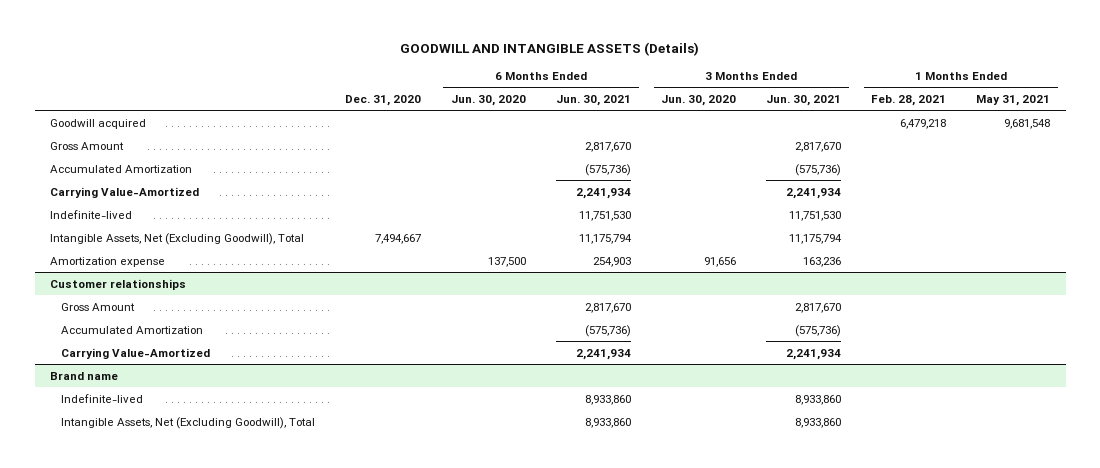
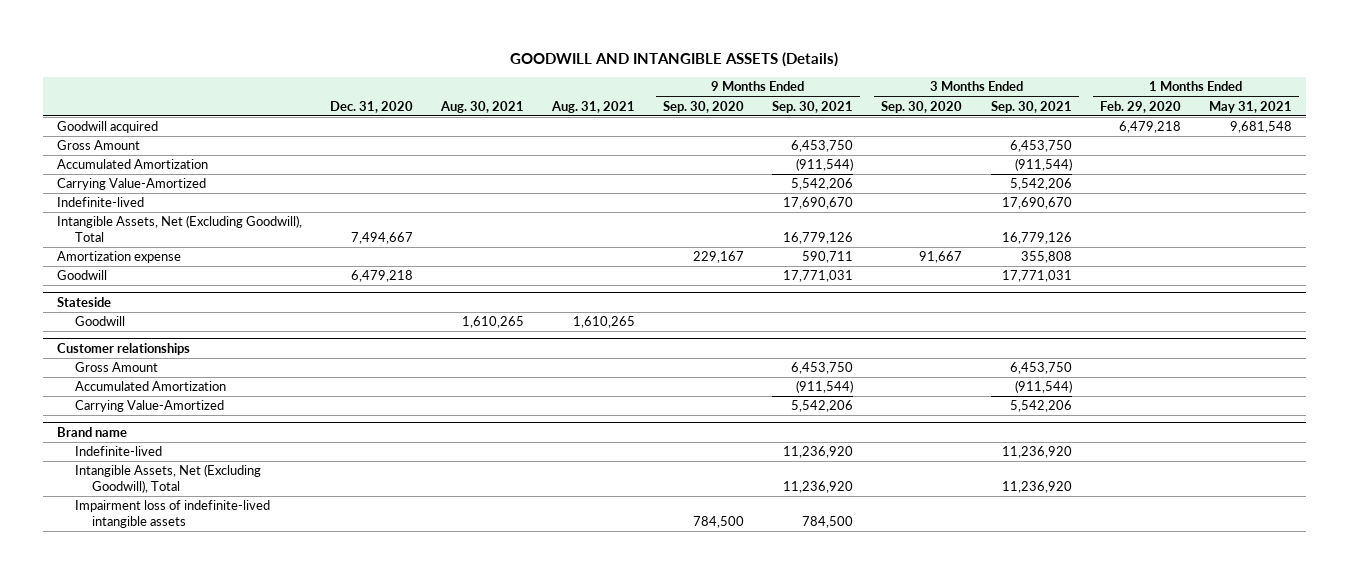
- | Dec. 31, 2020 | 6 Months Ended Jun. 30, 2020 | 6 Months Ended Jun. 30, 2021 | 3 Months Ended Jun. 30, 2020 | 3 Months Ended Jun. 30, 2021 | 1 Months Ended Feb. 28, 2021 | 1 Months Ended May 31, 2021
+ | Dec. 31, 2020 | Aug. 30, 2021 | Aug. 31, 2021 | 9 Months Ended Sep. 30, 2020 | 9 Months Ended Sep. 30, 2021 | 3 Months Ended Sep. 30, 2020 | 3 Months Ended Sep. 30, 2021 | 1 Months Ended Feb. 29, 2020 | 1 Months Ended May 31, 2021
+ Goodwill | 6,479,218 | | | | 17,771,031 | | 17,771,031 | |
+ Stateside
+ Goodwill | | 1,610,265 | 1,610,265 | | | | | |
@ Brand name
+ Impairment loss of indefinite-lived intangible assets | | | | 784,500 | 784,500 | | | |

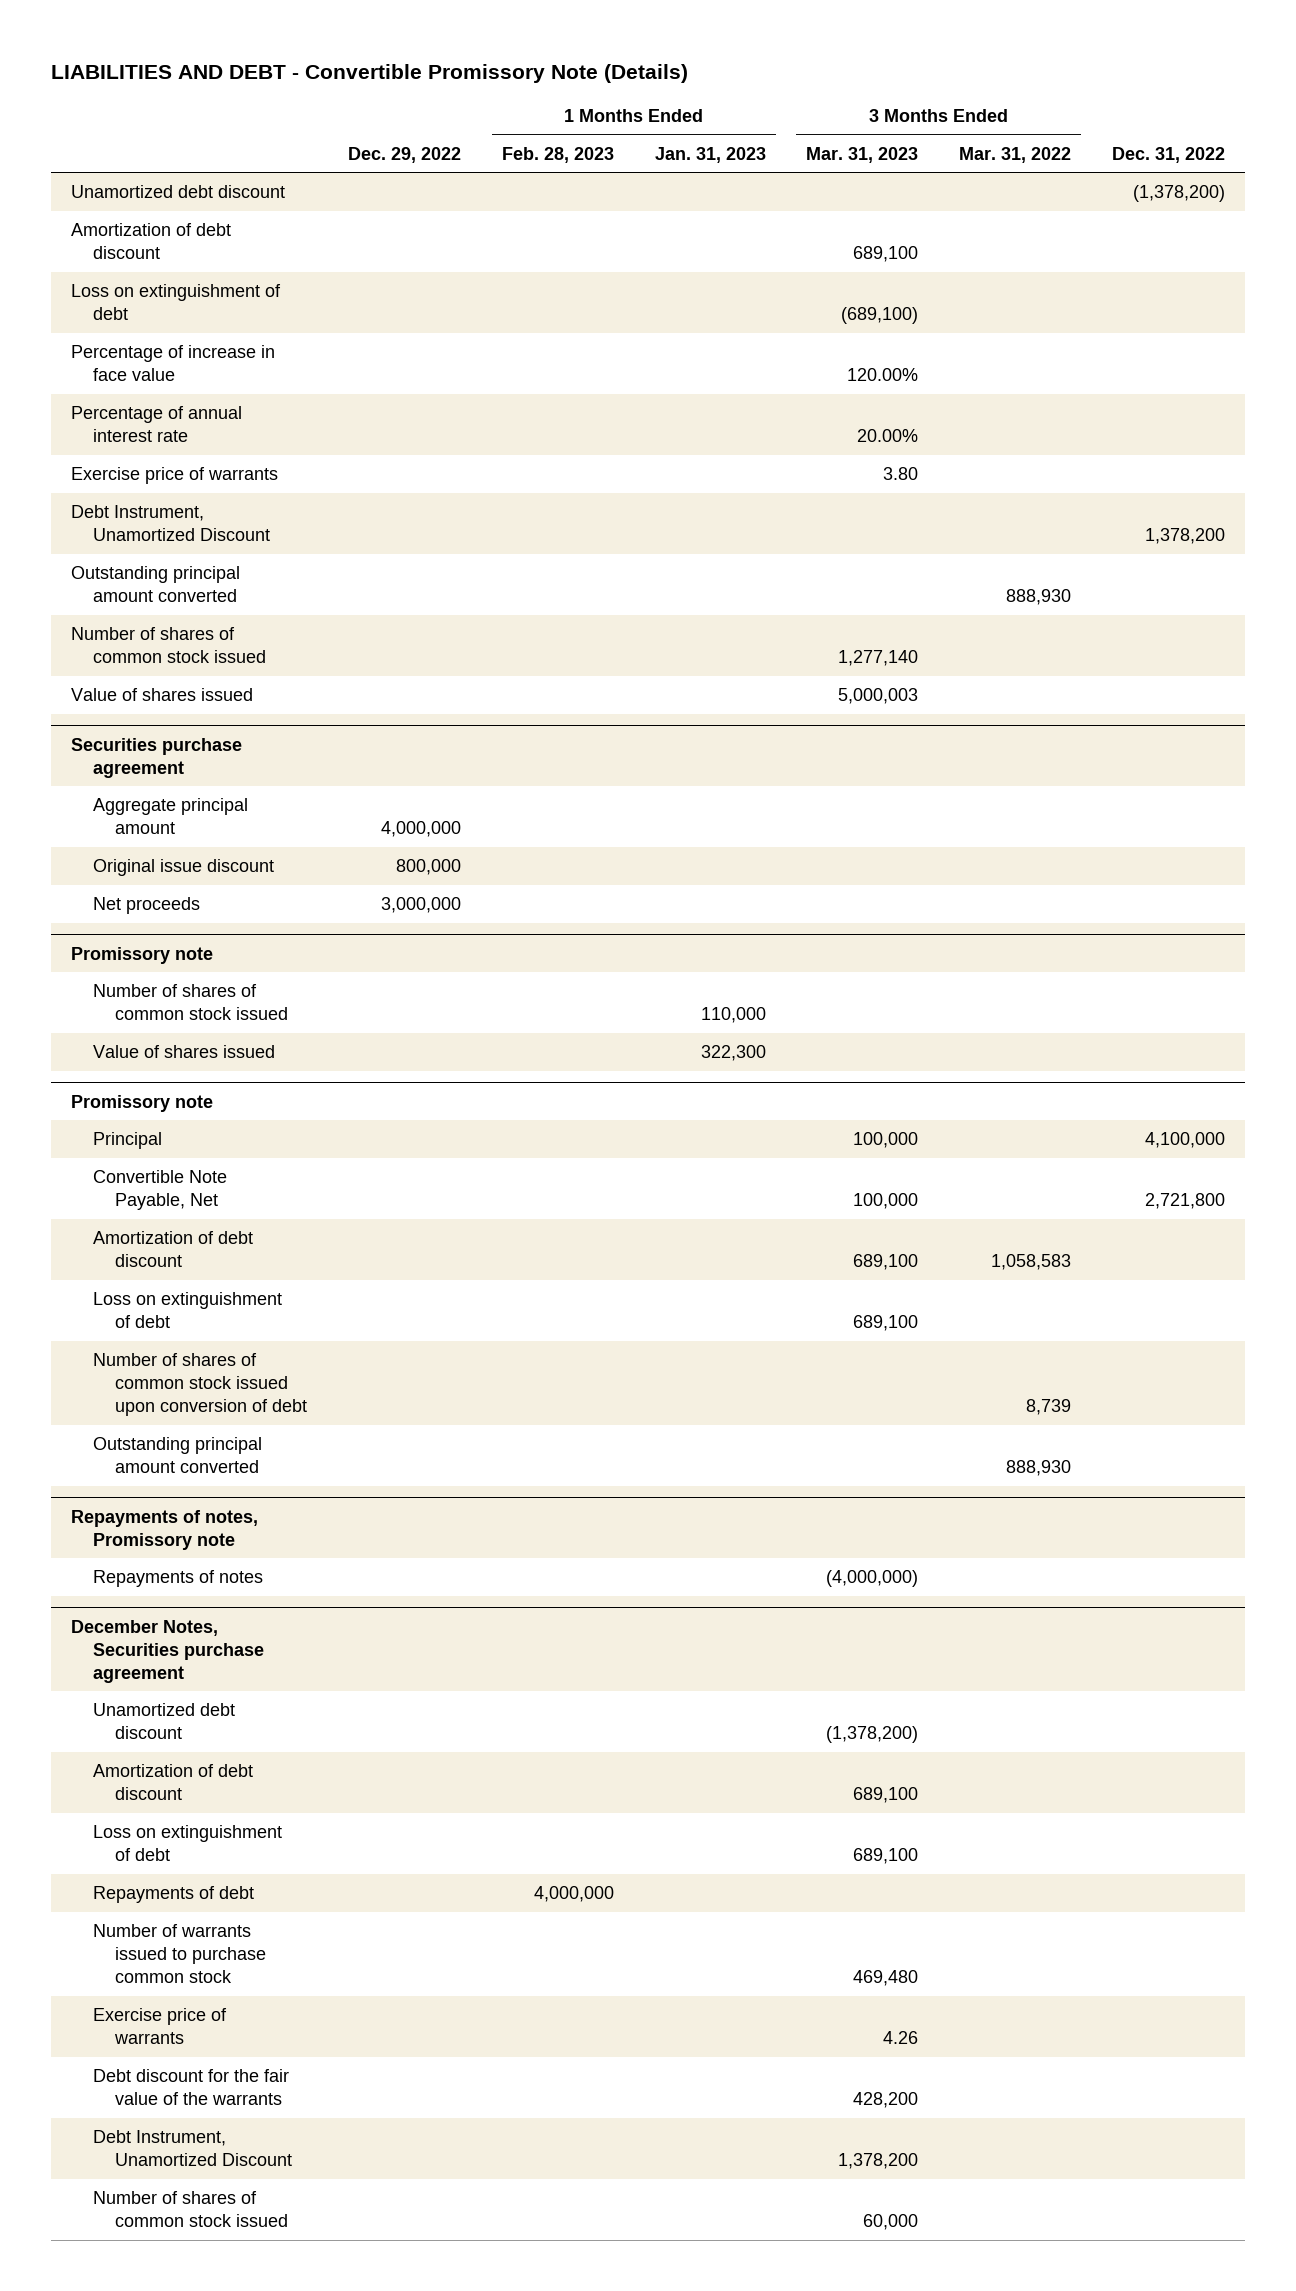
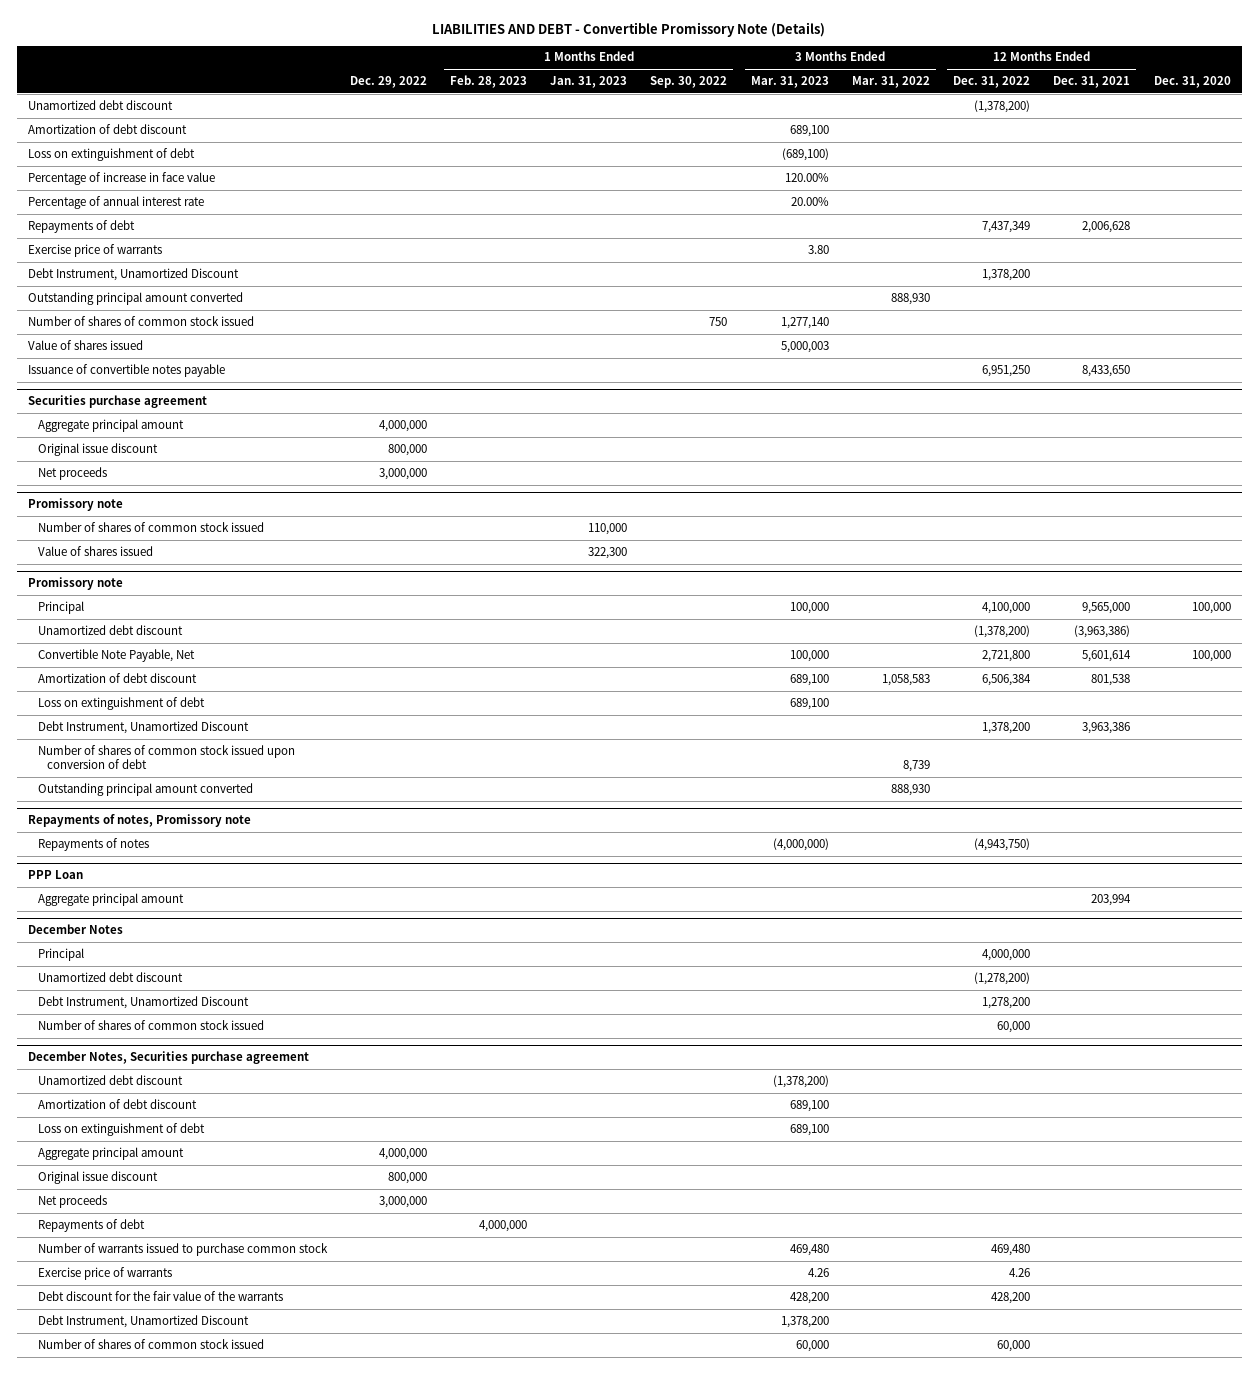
- | Dec. 29, 2022 | 1 Months Ended Feb. 28, 2023 | 1 Months Ended Jan. 31, 2023 | 3 Months Ended Mar. 31, 2023 | 3 Months Ended Mar. 31, 2022 | Dec. 31, 2022
+ | Dec. 29, 2022 | 1 Months Ended Feb. 28, 2023 | 1 Months Ended Jan. 31, 2023 | 1 Months Ended Sep. 30, 2022 | 3 Months Ended Mar. 31, 2023 | 3 Months Ended Mar. 31, 2022 | 12 Months Ended Dec. 31, 2022 | 12 Months Ended Dec. 31, 2021 | Dec. 31, 2020
+ Repayments of debt | | | | | | | 7,437,349 | 2,006,628 |
+ Issuance of convertible notes payable | | | | | | | 6,951,250 | 8,433,650 |
@ Promissory note
+ Unamortized debt discount | | | | | | | (1,378,200) | (3,963,386) |
+ Debt Instrument, Unamortized Discount | | | | | | | 1,378,200 | 3,963,386 |
+ PPP Loan
+ Aggregate principal amount | | | | | | | | 203,994 |
+ December Notes
+ Principal | | | | | | | 4,000,000 | |
+ Unamortized debt discount | | | | | | | (1,278,200) | |
+ Debt Instrument, Unamortized Discount | | | | | | | 1,278,200 | |
+ Number of shares of common stock issued | | | | | | | 60,000 | |
@ December Notes, Securities purchase agreement
+ Aggregate principal amount | 4,000,000 | | | | | | | |
+ Original issue discount | 800,000 | | | | | | | |
+ Net proceeds | 3,000,000 | | | | | | | |

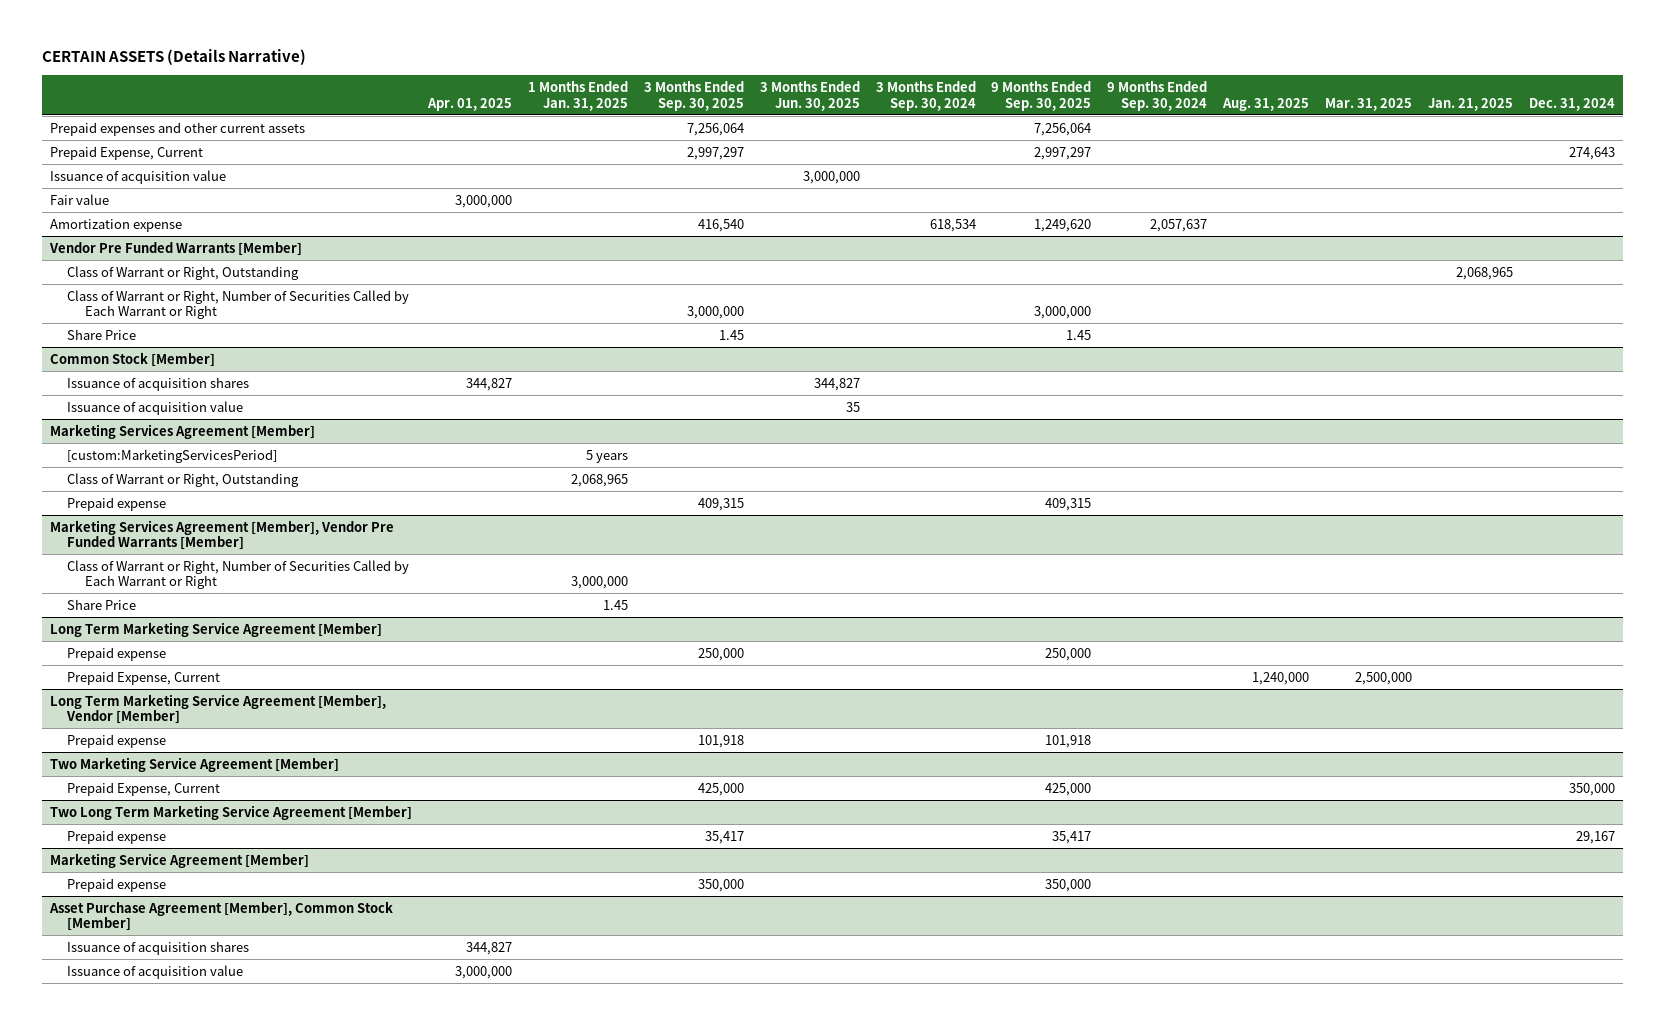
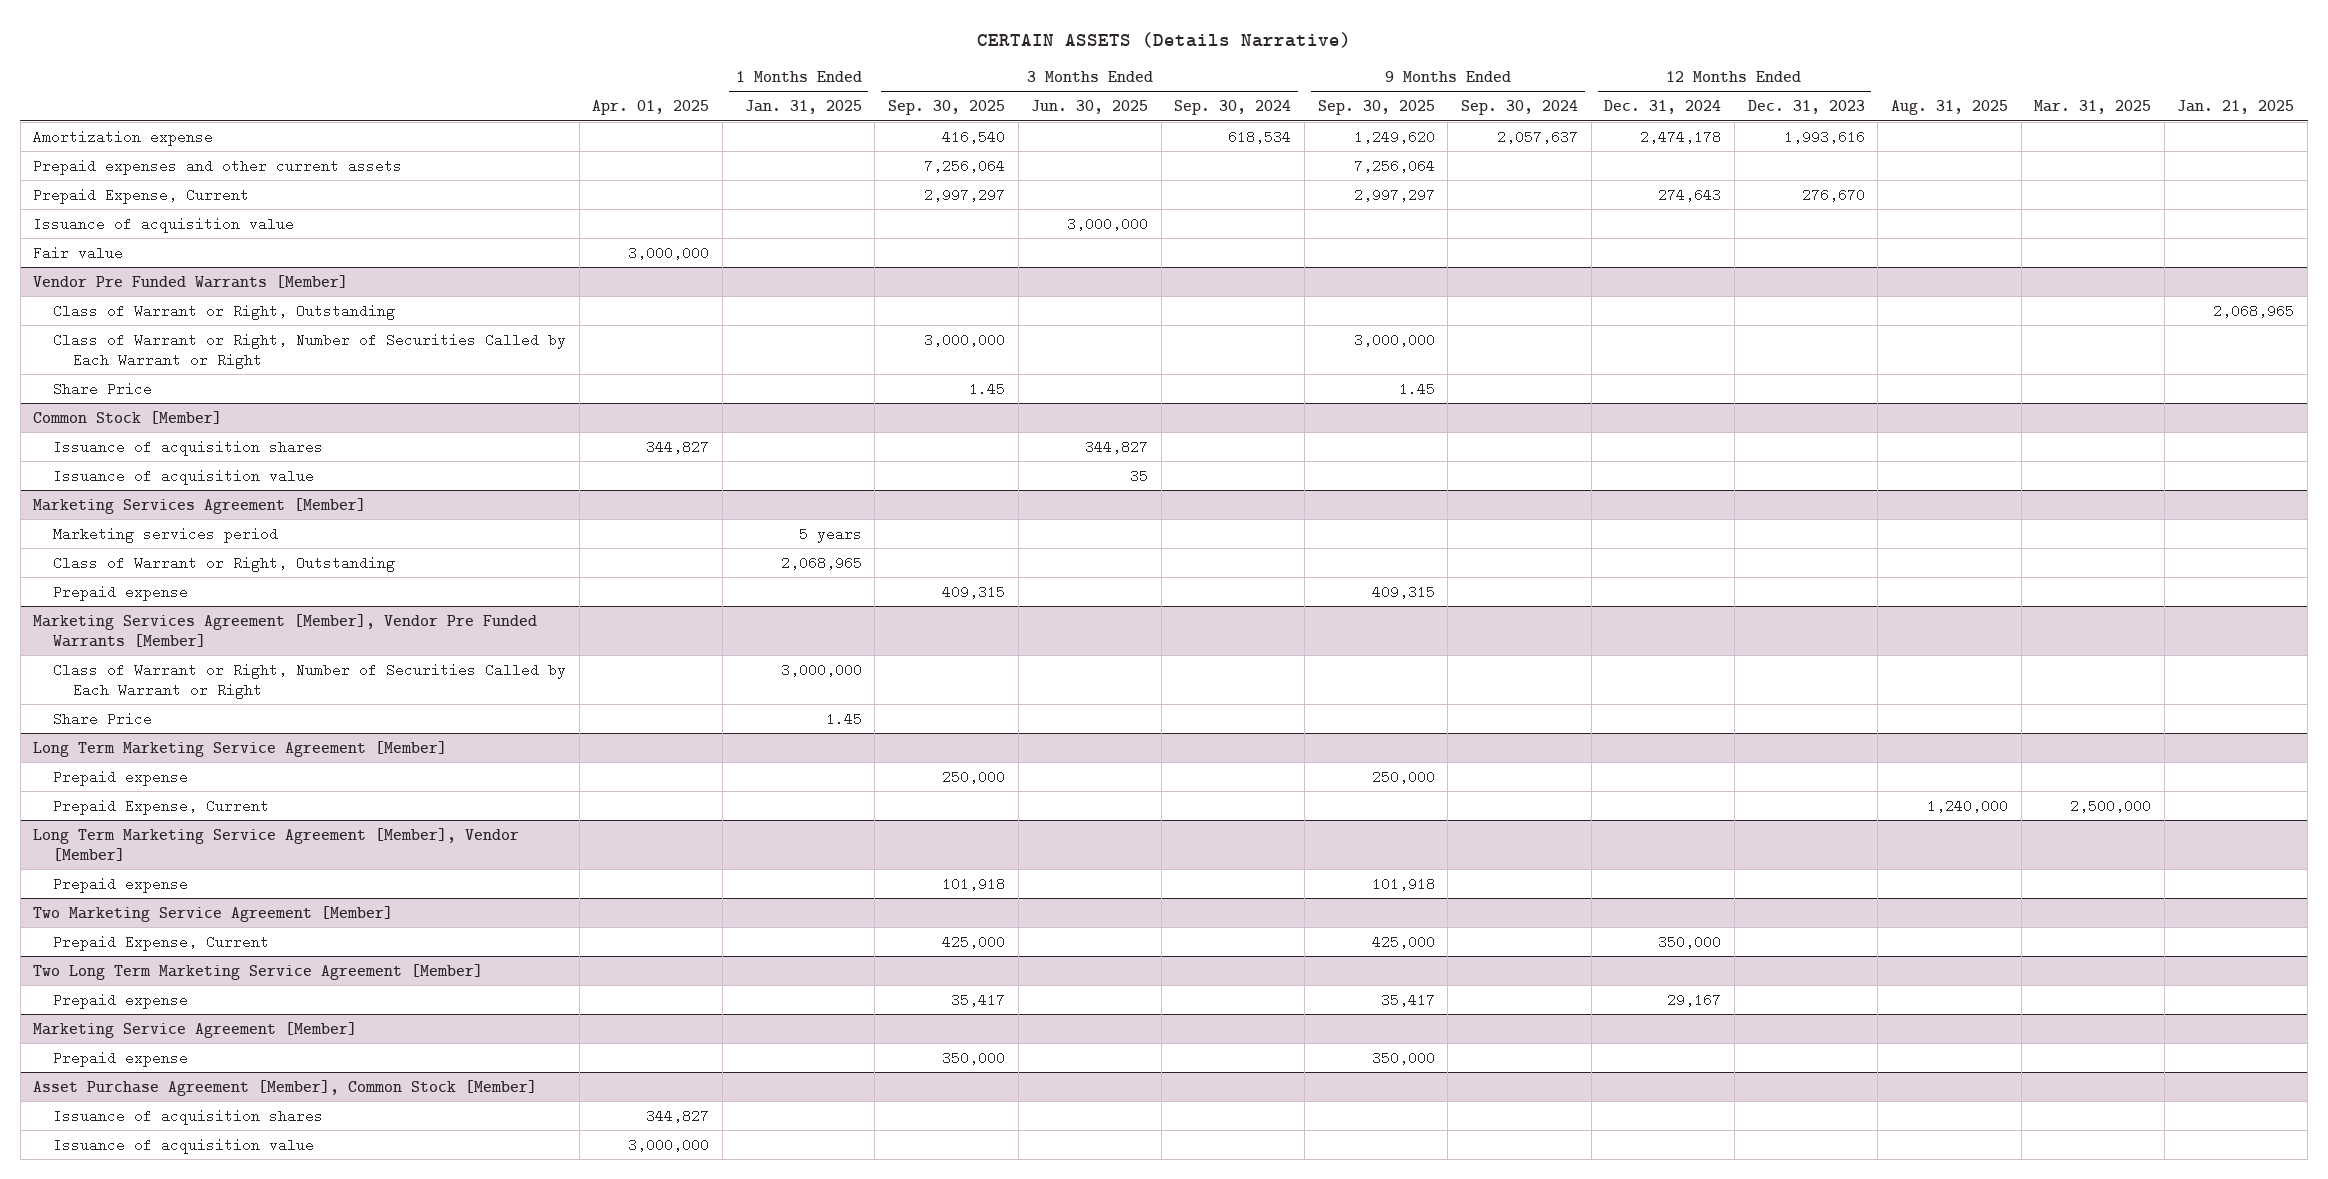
- | Apr. 01, 2025 | 1 Months Ended Jan. 31, 2025 | 3 Months Ended Sep. 30, 2025 | 3 Months Ended Jun. 30, 2025 | 3 Months Ended Sep. 30, 2024 | 9 Months Ended Sep. 30, 2025 | 9 Months Ended Sep. 30, 2024 | Aug. 31, 2025 | Mar. 31, 2025 | Jan. 21, 2025 | Dec. 31, 2024
+ | Apr. 01, 2025 | 1 Months Ended Jan. 31, 2025 | 3 Months Ended Sep. 30, 2025 | 3 Months Ended Jun. 30, 2025 | 3 Months Ended Sep. 30, 2024 | 9 Months Ended Sep. 30, 2025 | 9 Months Ended Sep. 30, 2024 | 12 Months Ended Dec. 31, 2024 | 12 Months Ended Dec. 31, 2023 | Aug. 31, 2025 | Mar. 31, 2025 | Jan. 21, 2025
moved up: Amortization expense | | | 416,540 | | 618,534 | 1,249,620 | 2,057,637 | 2,474,178 | 1,993,616 | | |
@ Marketing Services Agreement [Member]
- [custom:MarketingServicesPeriod] | | 5 years | | | | | | | | |
+ Marketing services period | | 5 years | | | | | | | | | |

